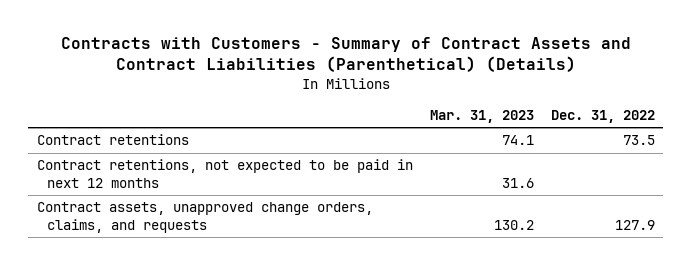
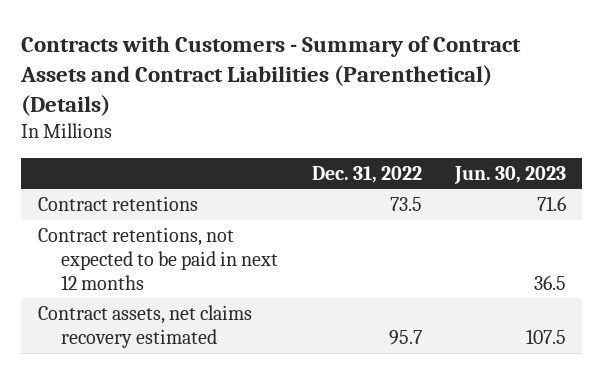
- | Mar. 31, 2023 | Dec. 31, 2022
+ | Dec. 31, 2022 | Jun. 30, 2023
- Contract assets, unapproved change orders, claims, and requests | 130.2 | 127.9
+ Contract assets, net claims recovery estimated | 95.7 | 107.5

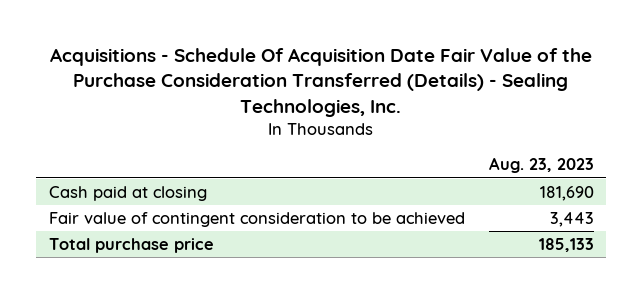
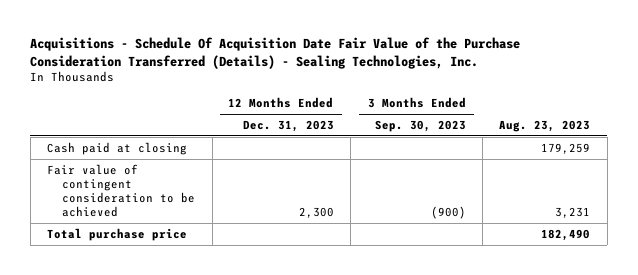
- | Aug. 23, 2023
+ | 12 Months Ended Dec. 31, 2023 | 3 Months Ended Sep. 30, 2023 | Aug. 23, 2023
- Cash paid at closing | 181,690
- Fair value of contingent consideration to be achieved | 3,443
- Total purchase price | 185,133
+ Cash paid at closing | | | 179,259
+ Fair value of contingent consideration to be achieved | 2,300 | (900) | 3,231
+ Total purchase price | | | 182,490

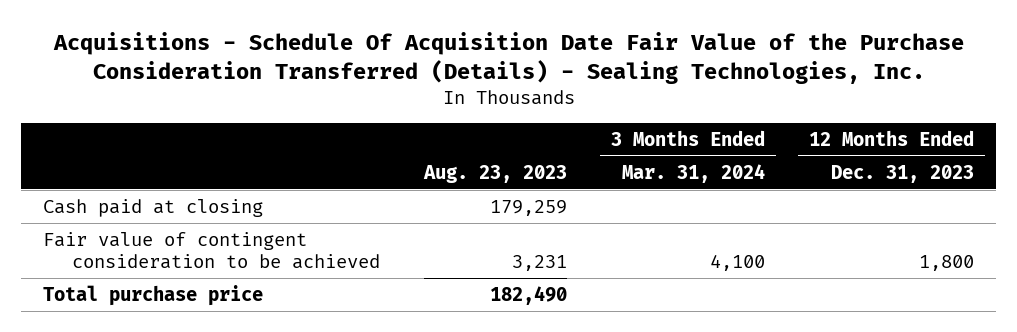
- | 12 Months Ended Dec. 31, 2023 | 3 Months Ended Sep. 30, 2023 | Aug. 23, 2023
+ | Aug. 23, 2023 | 3 Months Ended Mar. 31, 2024 | 12 Months Ended Dec. 31, 2023
- Fair value of contingent consideration to be achieved | 2,300 | (900) | 3,231
+ Fair value of contingent consideration to be achieved | 3,231 | 4,100 | 1,800

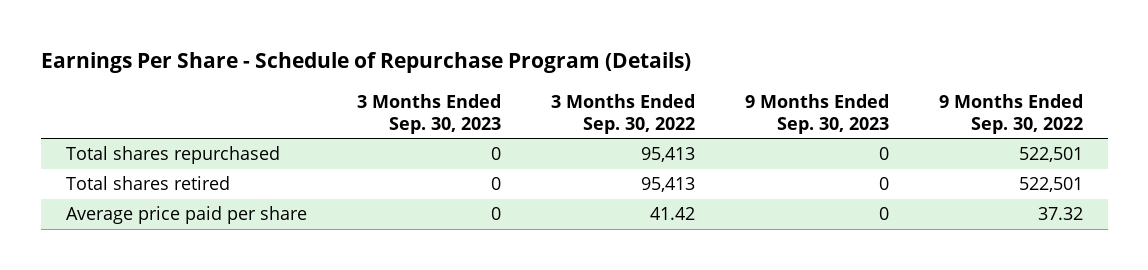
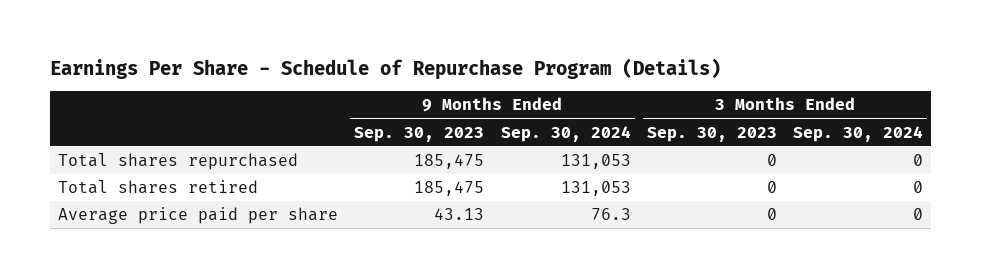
- | 3 Months Ended Sep. 30, 2023 | 3 Months Ended Sep. 30, 2022 | 9 Months Ended Sep. 30, 2023 | 9 Months Ended Sep. 30, 2022
+ | 9 Months Ended Sep. 30, 2023 | 9 Months Ended Sep. 30, 2024 | 3 Months Ended Sep. 30, 2023 | 3 Months Ended Sep. 30, 2024
- Total shares repurchased | 0 | 95,413 | 0 | 522,501
- Total shares retired | 0 | 95,413 | 0 | 522,501
- Average price paid per share | 0 | 41.42 | 0 | 37.32
+ Total shares repurchased | 185,475 | 131,053 | 0 | 0
+ Total shares retired | 185,475 | 131,053 | 0 | 0
+ Average price paid per share | 43.13 | 76.3 | 0 | 0

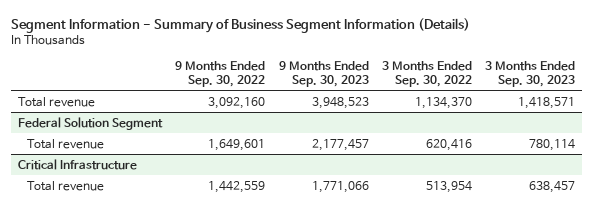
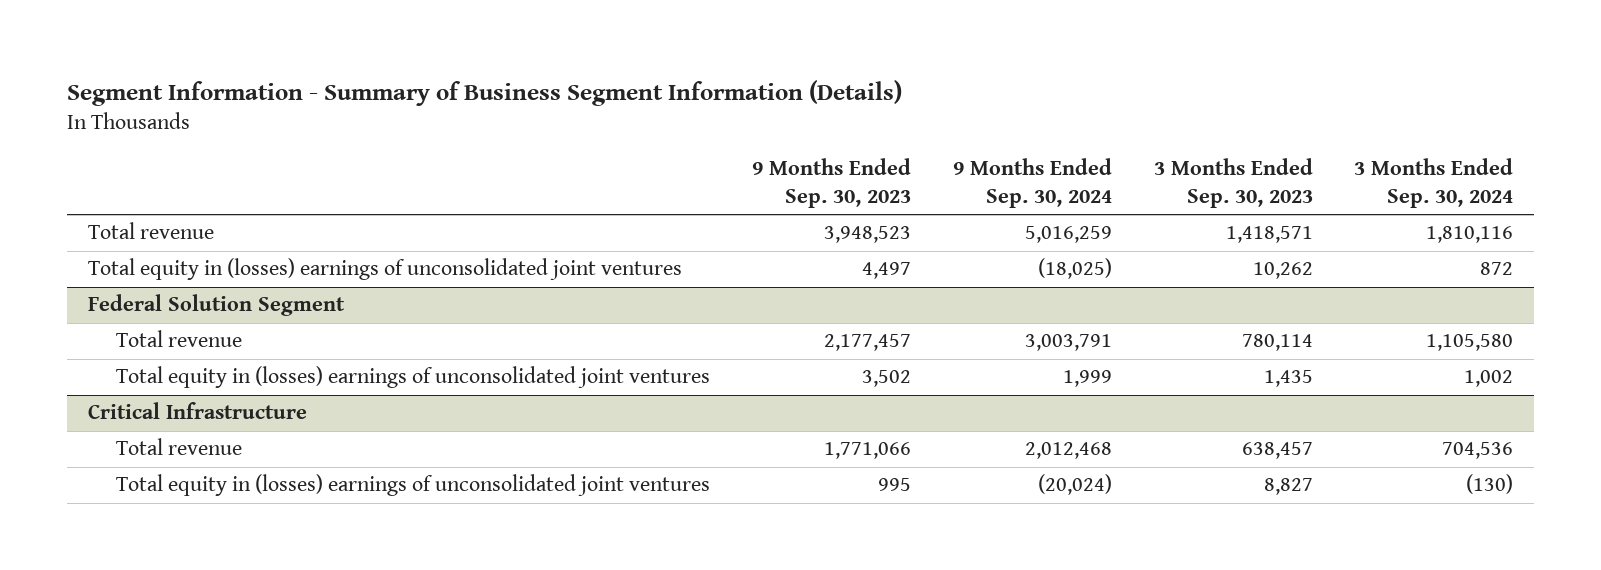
- | 9 Months Ended Sep. 30, 2022 | 9 Months Ended Sep. 30, 2023 | 3 Months Ended Sep. 30, 2022 | 3 Months Ended Sep. 30, 2023
+ | 9 Months Ended Sep. 30, 2023 | 9 Months Ended Sep. 30, 2024 | 3 Months Ended Sep. 30, 2023 | 3 Months Ended Sep. 30, 2024
+ Total equity in (losses) earnings of unconsolidated joint ventures | 4,497 | (18,025) | 10,262 | 872
@ Federal Solution Segment
+ Total equity in (losses) earnings of unconsolidated joint ventures | 3,502 | 1,999 | 1,435 | 1,002
@ Critical Infrastructure
+ Total equity in (losses) earnings of unconsolidated joint ventures | 995 | (20,024) | 8,827 | (130)

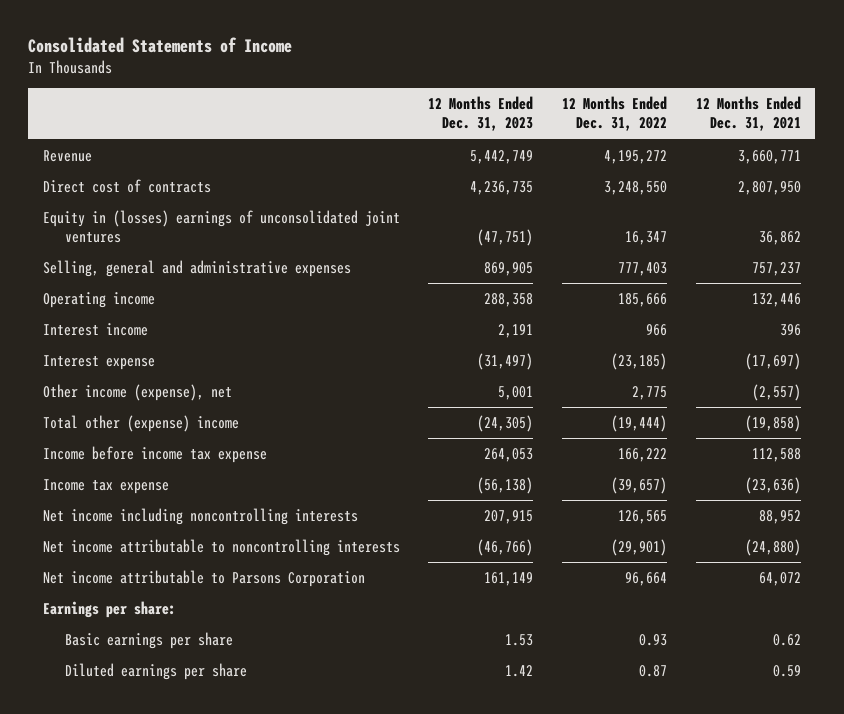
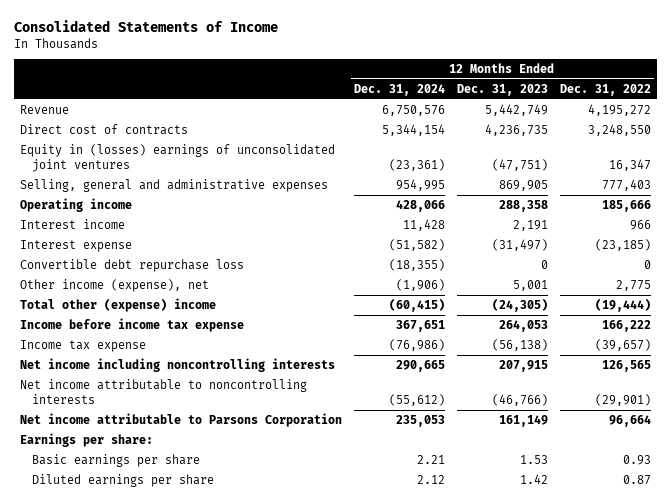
- | 12 Months Ended Dec. 31, 2023 | 12 Months Ended Dec. 31, 2022 | 12 Months Ended Dec. 31, 2021
+ | 12 Months Ended Dec. 31, 2024 | 12 Months Ended Dec. 31, 2023 | 12 Months Ended Dec. 31, 2022
+ Convertible debt repurchase loss | (18,355) | 0 | 0

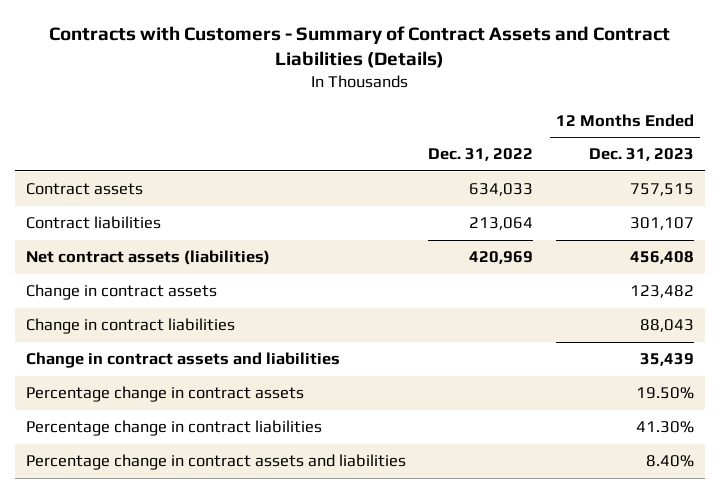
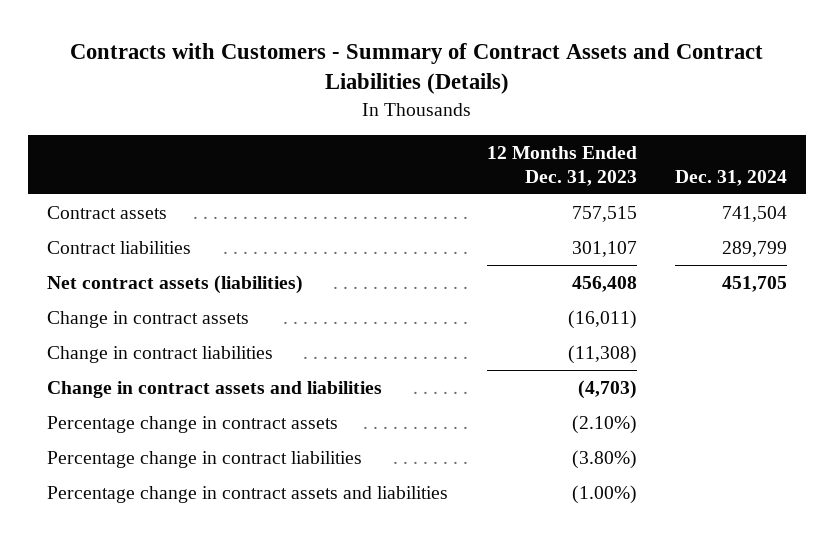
- | Dec. 31, 2022 | 12 Months Ended Dec. 31, 2023
+ | 12 Months Ended Dec. 31, 2023 | Dec. 31, 2024
- Change in contract assets | | 123,482
- Change in contract liabilities | | 88,043
- Change in contract assets and liabilities | | 35,439
- Percentage change in contract assets | | 19.50%
- Percentage change in contract liabilities | | 41.30%
- Percentage change in contract assets and liabilities | | 8.40%
+ Change in contract assets | (16,011) |
+ Change in contract liabilities | (11,308) |
+ Change in contract assets and liabilities | (4,703) |
+ Percentage change in contract assets | (2.10%) |
+ Percentage change in contract liabilities | (3.80%) |
+ Percentage change in contract assets and liabilities | (1.00%) |

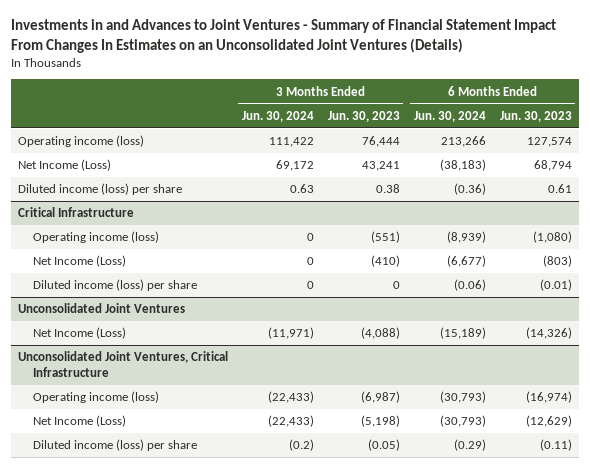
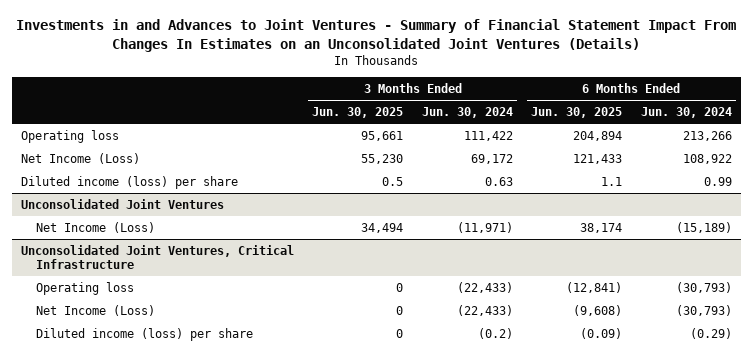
- | 3 Months Ended Jun. 30, 2024 | 3 Months Ended Jun. 30, 2023 | 6 Months Ended Jun. 30, 2024 | 6 Months Ended Jun. 30, 2023
+ | 3 Months Ended Jun. 30, 2025 | 3 Months Ended Jun. 30, 2024 | 6 Months Ended Jun. 30, 2025 | 6 Months Ended Jun. 30, 2024
- Operating income (loss) | 111,422 | 76,444 | 213,266 | 127,574
- Net Income (Loss) | 69,172 | 43,241 | (38,183) | 68,794
- Diluted income (loss) per share | 0.63 | 0.38 | (0.36) | 0.61
- Critical Infrastructure
- Operating income (loss) | 0 | (551) | (8,939) | (1,080)
- Net Income (Loss) | 0 | (410) | (6,677) | (803)
- Diluted income (loss) per share | 0 | 0 | (0.06) | (0.01)
+ Operating loss | 95,661 | 111,422 | 204,894 | 213,266
+ Net Income (Loss) | 55,230 | 69,172 | 121,433 | 108,922
+ Diluted income (loss) per share | 0.5 | 0.63 | 1.1 | 0.99
@ Unconsolidated Joint Ventures, Critical Infrastructure
- Operating income (loss) | (22,433) | (6,987) | (30,793) | (16,974)
+ Operating loss | 0 | (22,433) | (12,841) | (30,793)

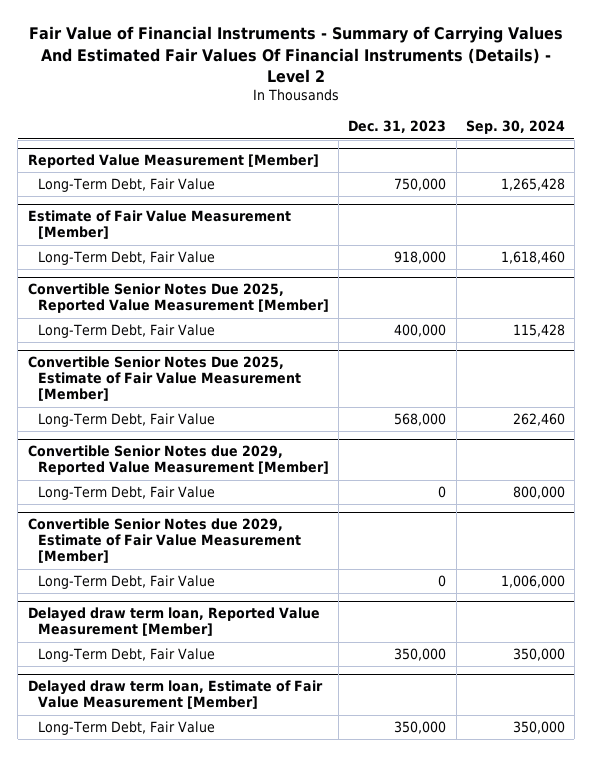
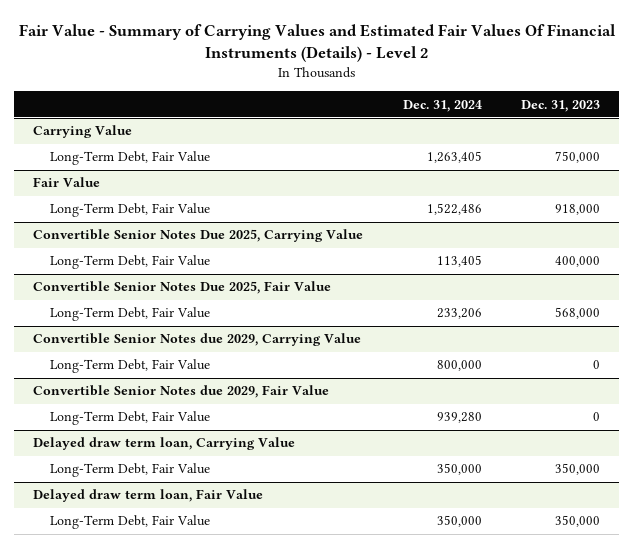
- Fair Value of Financial Instruments - Summary of Carrying Values And Estimated Fair Values Of Financial Instruments (Details) - Level 2
+ Fair Value - Summary of Carrying Values and Estimated Fair Values Of Financial Instruments (Details) - Level 2
- | Dec. 31, 2023 | Sep. 30, 2024
+ | Dec. 31, 2024 | Dec. 31, 2023
- Reported Value Measurement [Member]
+ Carrying Value
- Estimate of Fair Value Measurement [Member]
+ Fair Value
- Convertible Senior Notes Due 2025, Reported Value Measurement [Member]
+ Convertible Senior Notes Due 2025, Carrying Value
- Convertible Senior Notes Due 2025, Estimate of Fair Value Measurement [Member]
+ Convertible Senior Notes Due 2025, Fair Value
- Convertible Senior Notes due 2029, Reported Value Measurement [Member]
+ Convertible Senior Notes due 2029, Carrying Value
- Convertible Senior Notes due 2029, Estimate of Fair Value Measurement [Member]
+ Convertible Senior Notes due 2029, Fair Value
- Delayed draw term loan, Reported Value Measurement [Member]
+ Delayed draw term loan, Carrying Value
- Delayed draw term loan, Estimate of Fair Value Measurement [Member]
+ Delayed draw term loan, Fair Value

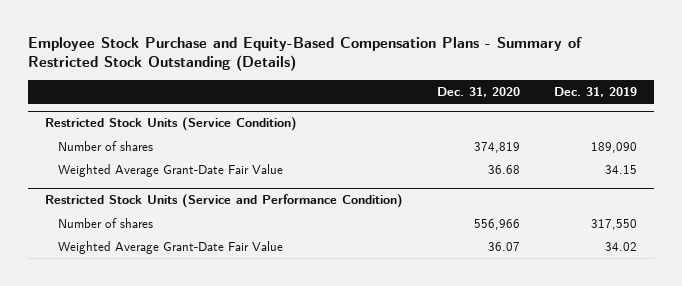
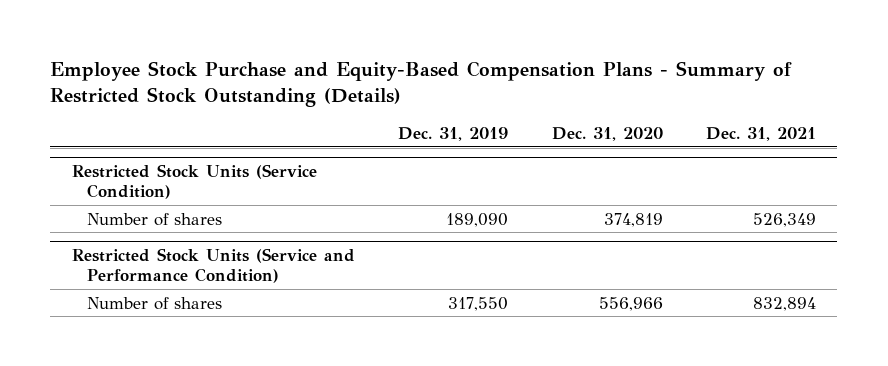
- | Dec. 31, 2020 | Dec. 31, 2019
+ | Dec. 31, 2019 | Dec. 31, 2020 | Dec. 31, 2021
@ Restricted Stock Units (Service Condition)
- Weighted Average Grant-Date Fair Value | 36.68 | 34.15
@ Restricted Stock Units (Service and Performance Condition)
- Weighted Average Grant-Date Fair Value | 36.07 | 34.02

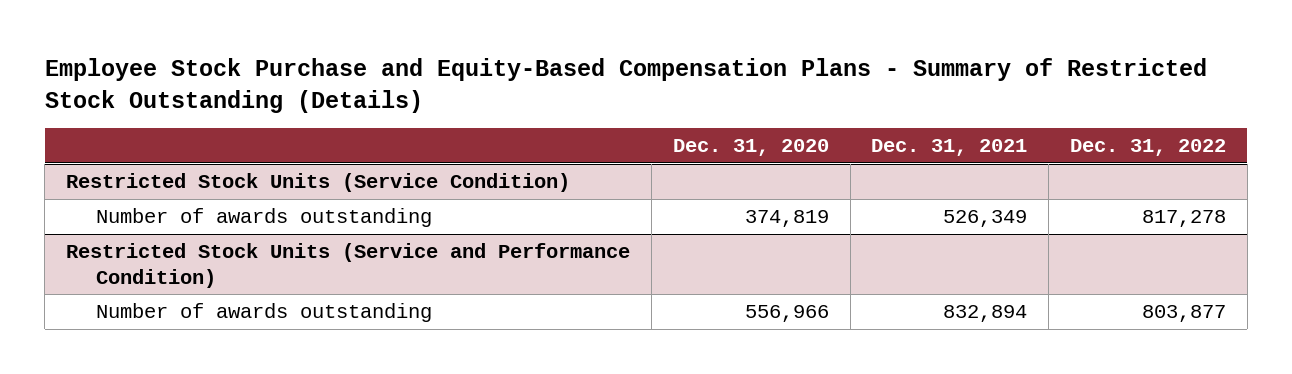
- | Dec. 31, 2019 | Dec. 31, 2020 | Dec. 31, 2021
+ | Dec. 31, 2020 | Dec. 31, 2021 | Dec. 31, 2022
@ Restricted Stock Units (Service Condition)
- Number of shares | 189,090 | 374,819 | 526,349
+ Number of awards outstanding | 374,819 | 526,349 | 817,278
@ Restricted Stock Units (Service and Performance Condition)
- Number of shares | 317,550 | 556,966 | 832,894
+ Number of awards outstanding | 556,966 | 832,894 | 803,877

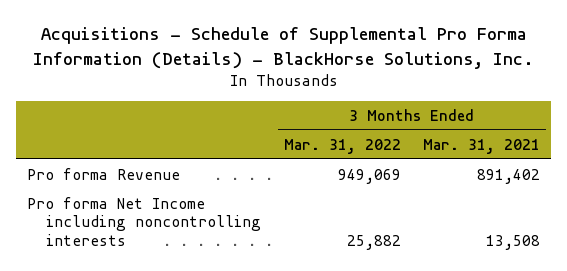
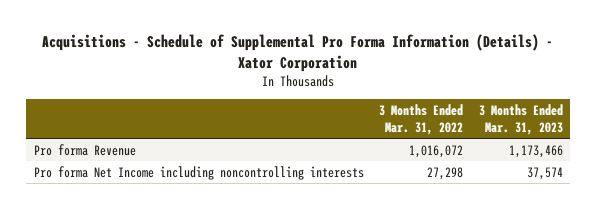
- Acquisitions - Schedule of Supplemental Pro Forma Information (Details) - BlackHorse Solutions, Inc.
+ Acquisitions - Schedule of Supplemental Pro Forma Information (Details) - Xator Corporation
- | 3 Months Ended Mar. 31, 2022 | 3 Months Ended Mar. 31, 2021
+ | 3 Months Ended Mar. 31, 2022 | 3 Months Ended Mar. 31, 2023
- Pro forma Revenue | 949,069 | 891,402
- Pro forma Net Income including noncontrolling interests | 25,882 | 13,508
+ Pro forma Revenue | 1,016,072 | 1,173,466
+ Pro forma Net Income including noncontrolling interests | 27,298 | 37,574

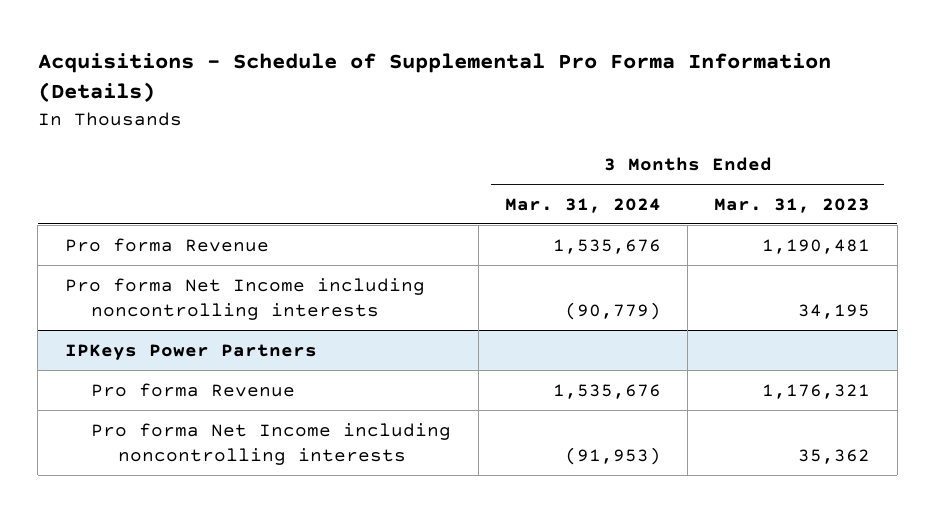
- Acquisitions - Schedule of Supplemental Pro Forma Information (Details) - Xator Corporation
+ Acquisitions - Schedule of Supplemental Pro Forma Information (Details)
- | 3 Months Ended Mar. 31, 2022 | 3 Months Ended Mar. 31, 2023
+ | 3 Months Ended Mar. 31, 2024 | 3 Months Ended Mar. 31, 2023
- Pro forma Revenue | 1,016,072 | 1,173,466
- Pro forma Net Income including noncontrolling interests | 27,298 | 37,574
+ Pro forma Revenue | 1,535,676 | 1,190,481
+ Pro forma Net Income including noncontrolling interests | (90,779) | 34,195
+ IPKeys Power Partners
+ Pro forma Revenue | 1,535,676 | 1,176,321
+ Pro forma Net Income including noncontrolling interests | (91,953) | 35,362

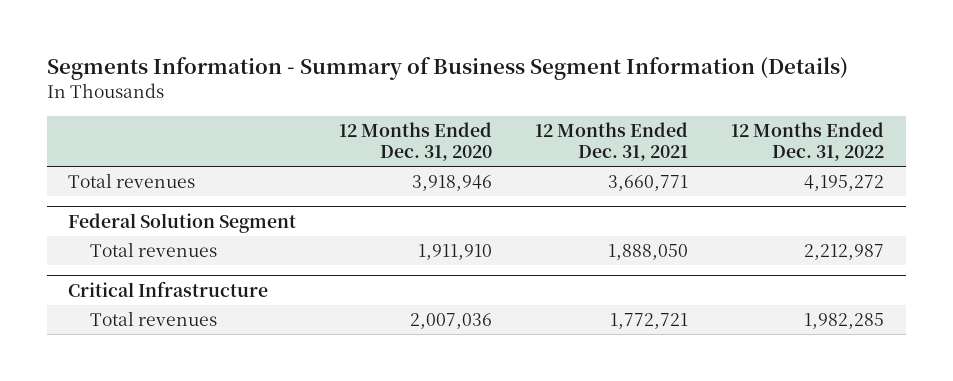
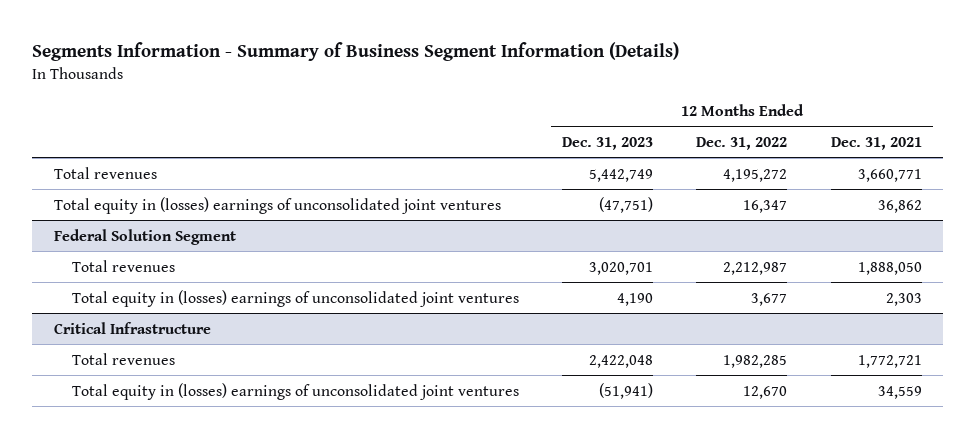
- | 12 Months Ended Dec. 31, 2020 | 12 Months Ended Dec. 31, 2021 | 12 Months Ended Dec. 31, 2022
+ | 12 Months Ended Dec. 31, 2023 | 12 Months Ended Dec. 31, 2022 | 12 Months Ended Dec. 31, 2021
+ Total equity in (losses) earnings of unconsolidated joint ventures | (47,751) | 16,347 | 36,862
@ Federal Solution Segment
+ Total equity in (losses) earnings of unconsolidated joint ventures | 4,190 | 3,677 | 2,303
@ Critical Infrastructure
+ Total equity in (losses) earnings of unconsolidated joint ventures | (51,941) | 12,670 | 34,559

